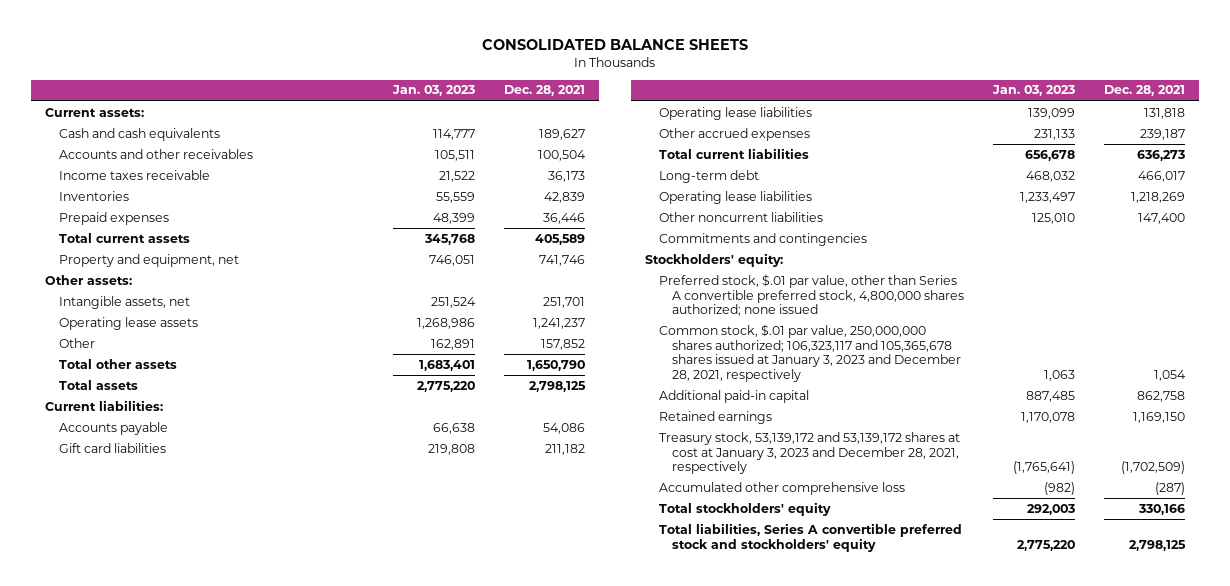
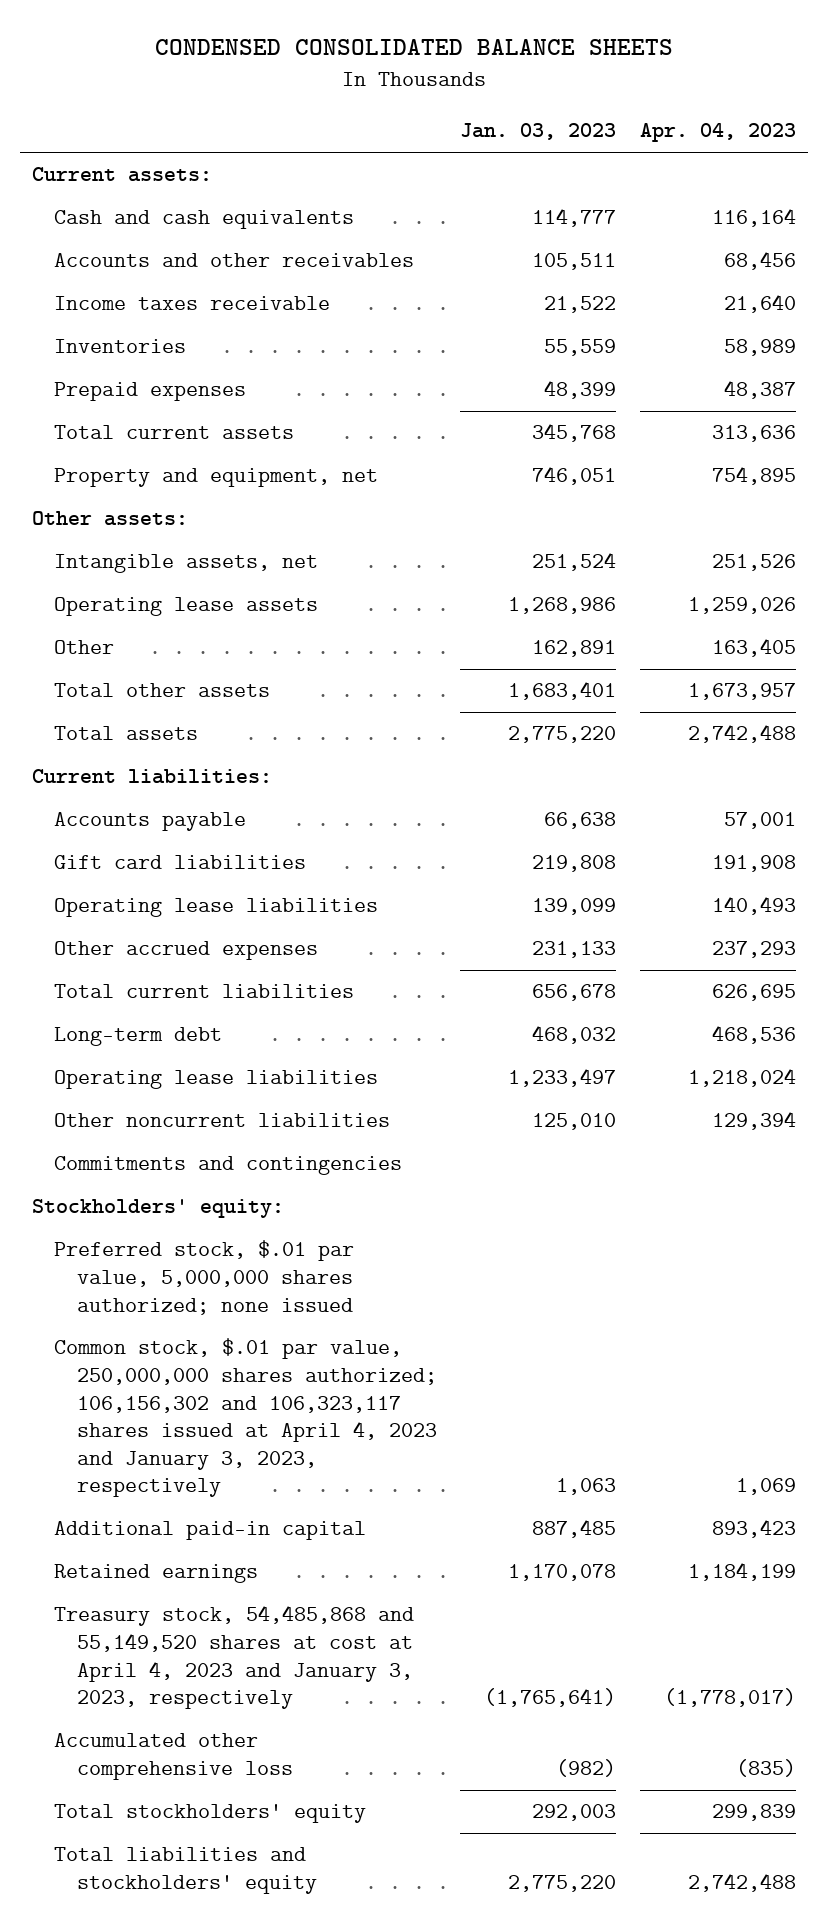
- CONSOLIDATED BALANCE SHEETS
+ CONDENSED CONSOLIDATED BALANCE SHEETS
- | Jan. 03, 2023 | Dec. 28, 2021
+ | Jan. 03, 2023 | Apr. 04, 2023
- Preferred stock, $.01 par value, other than Series A convertible preferred stock, 4,800,000 shares authorized; none issued
- Common stock, $.01 par value, 250,000,000 shares authorized; 106,323,117 and 105,365,678 shares issued at January 3, 2023 and December 28, 2021, respectively | 1,063 | 1,054
+ Preferred stock, $.01 par value, 5,000,000 shares authorized; none issued
+ Common stock, $.01 par value, 250,000,000 shares authorized; 106,156,302 and 106,323,117 shares issued at April 4, 2023 and January 3, 2023, respectively | 1,063 | 1,069
- Treasury stock, 53,139,172 and 53,139,172 shares at cost at January 3, 2023 and December 28, 2021, respectively | (1,765,641) | (1,702,509)
+ Treasury stock, 54,485,868 and 55,149,520 shares at cost at April 4, 2023 and January 3, 2023, respectively | (1,765,641) | (1,778,017)
- Total liabilities, Series A convertible preferred stock and stockholders' equity | 2,775,220 | 2,798,125
+ Total liabilities and stockholders' equity | 2,775,220 | 2,742,488

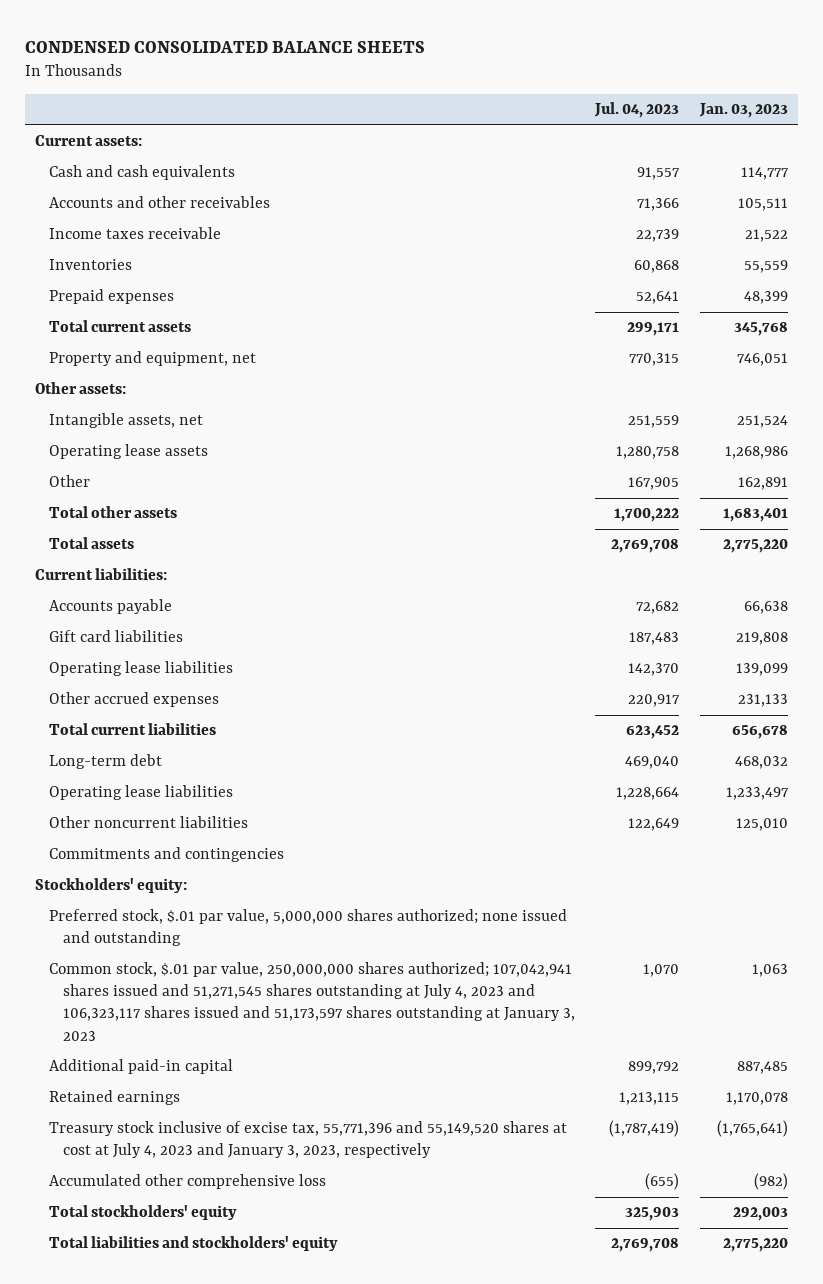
- | Jan. 03, 2023 | Apr. 04, 2023
+ | Jul. 04, 2023 | Jan. 03, 2023
- Preferred stock, $.01 par value, 5,000,000 shares authorized; none issued
- Common stock, $.01 par value, 250,000,000 shares authorized; 106,156,302 and 106,323,117 shares issued at April 4, 2023 and January 3, 2023, respectively | 1,063 | 1,069
+ Preferred stock, $.01 par value, 5,000,000 shares authorized; none issued and outstanding
+ Common stock, $.01 par value, 250,000,000 shares authorized; 107,042,941 shares issued and 51,271,545 shares outstanding at July 4, 2023 and 106,323,117 shares issued and 51,173,597 shares outstanding at January 3, 2023 | 1,070 | 1,063
- Treasury stock, 54,485,868 and 55,149,520 shares at cost at April 4, 2023 and January 3, 2023, respectively | (1,765,641) | (1,778,017)
+ Treasury stock inclusive of excise tax, 55,771,396 and 55,149,520 shares at cost at July 4, 2023 and January 3, 2023, respectively | (1,787,419) | (1,765,641)

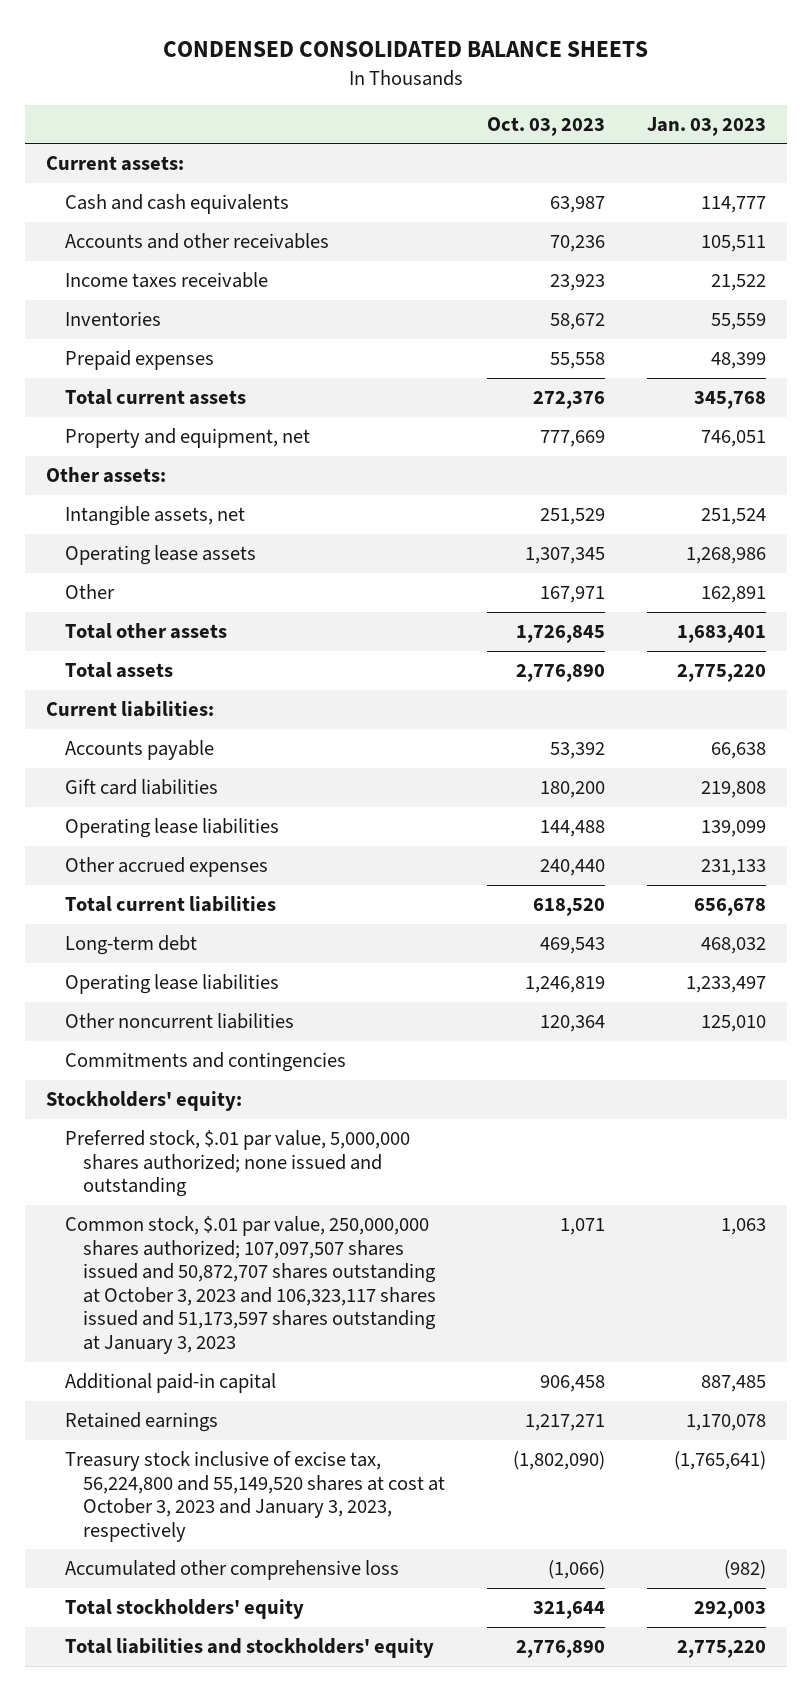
- | Jul. 04, 2023 | Jan. 03, 2023
+ | Oct. 03, 2023 | Jan. 03, 2023
- Common stock, $.01 par value, 250,000,000 shares authorized; 107,042,941 shares issued and 51,271,545 shares outstanding at July 4, 2023 and 106,323,117 shares issued and 51,173,597 shares outstanding at January 3, 2023 | 1,070 | 1,063
+ Common stock, $.01 par value, 250,000,000 shares authorized; 107,097,507 shares issued and 50,872,707 shares outstanding at October 3, 2023 and 106,323,117 shares issued and 51,173,597 shares outstanding at January 3, 2023 | 1,071 | 1,063
- Treasury stock inclusive of excise tax, 55,771,396 and 55,149,520 shares at cost at July 4, 2023 and January 3, 2023, respectively | (1,787,419) | (1,765,641)
+ Treasury stock inclusive of excise tax, 56,224,800 and 55,149,520 shares at cost at October 3, 2023 and January 3, 2023, respectively | (1,802,090) | (1,765,641)

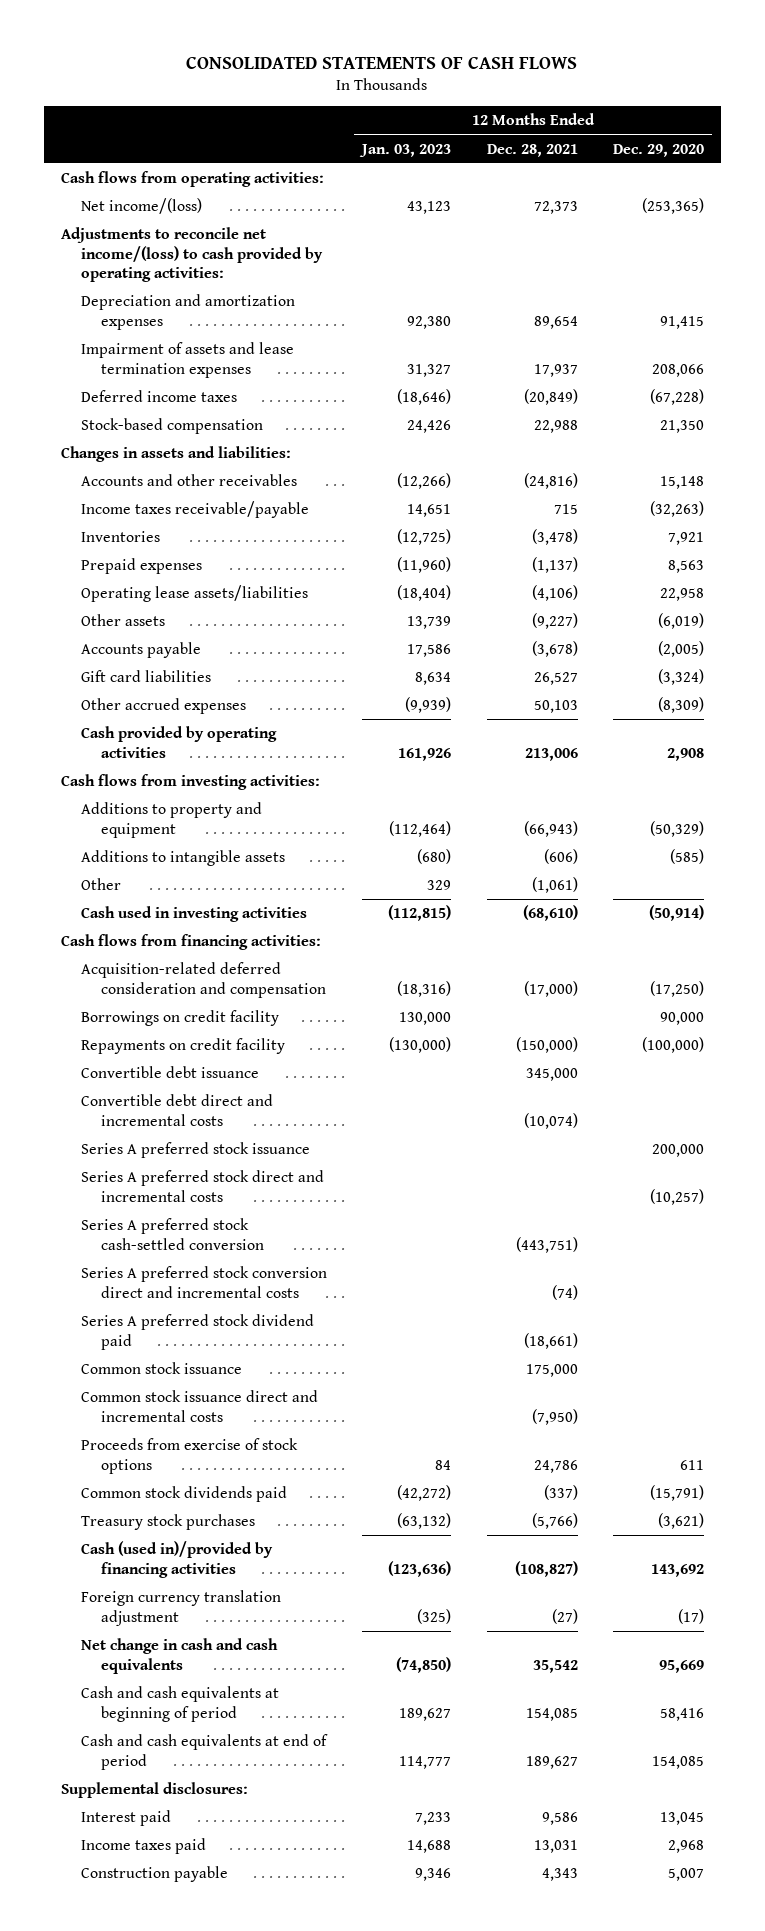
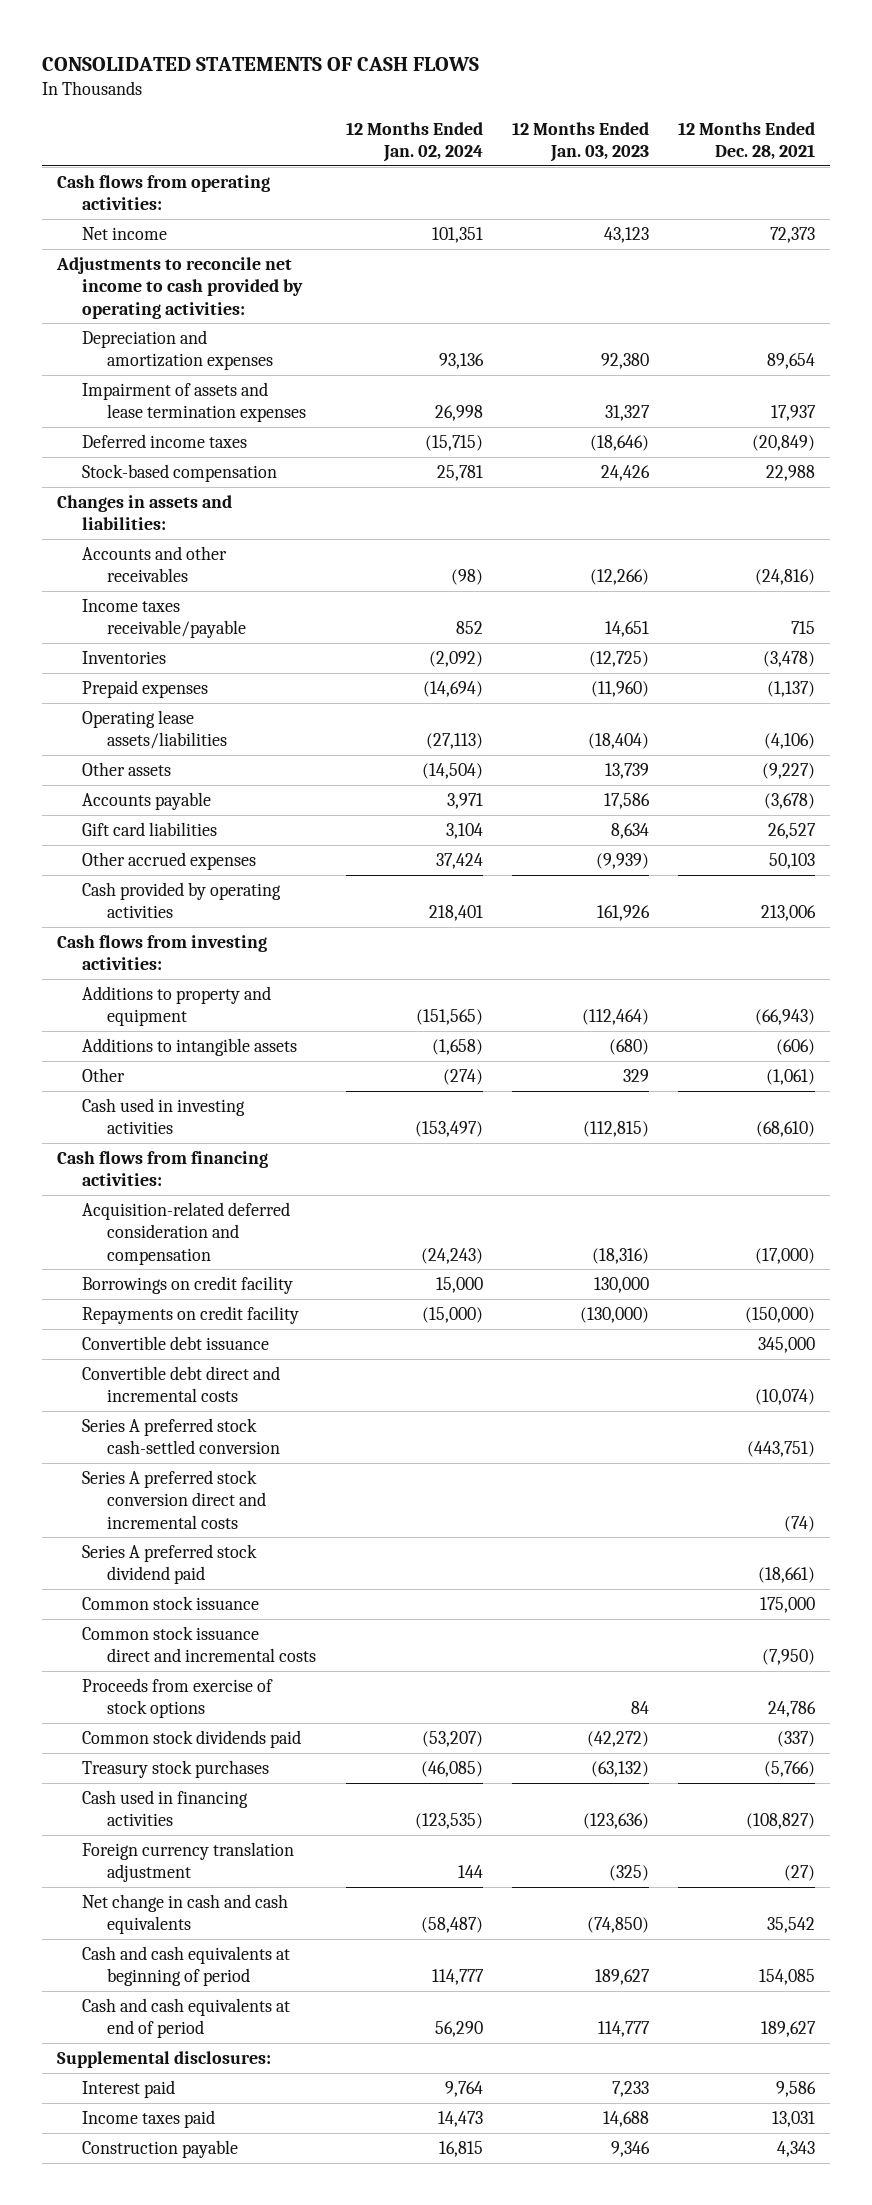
- | 12 Months Ended Jan. 03, 2023 | 12 Months Ended Dec. 28, 2021 | 12 Months Ended Dec. 29, 2020
+ | 12 Months Ended Jan. 02, 2024 | 12 Months Ended Jan. 03, 2023 | 12 Months Ended Dec. 28, 2021
- Net income/(loss) | 43,123 | 72,373 | (253,365)
- Adjustments to reconcile net income/(loss) to cash provided by operating activities:
+ Net income | 101,351 | 43,123 | 72,373
+ Adjustments to reconcile net income to cash provided by operating activities:
- Series A preferred stock issuance | | | 200,000
- Series A preferred stock direct and incremental costs | | | (10,257)
- Cash (used in)/provided by financing activities | (123,636) | (108,827) | 143,692
+ Cash used in financing activities | (123,535) | (123,636) | (108,827)

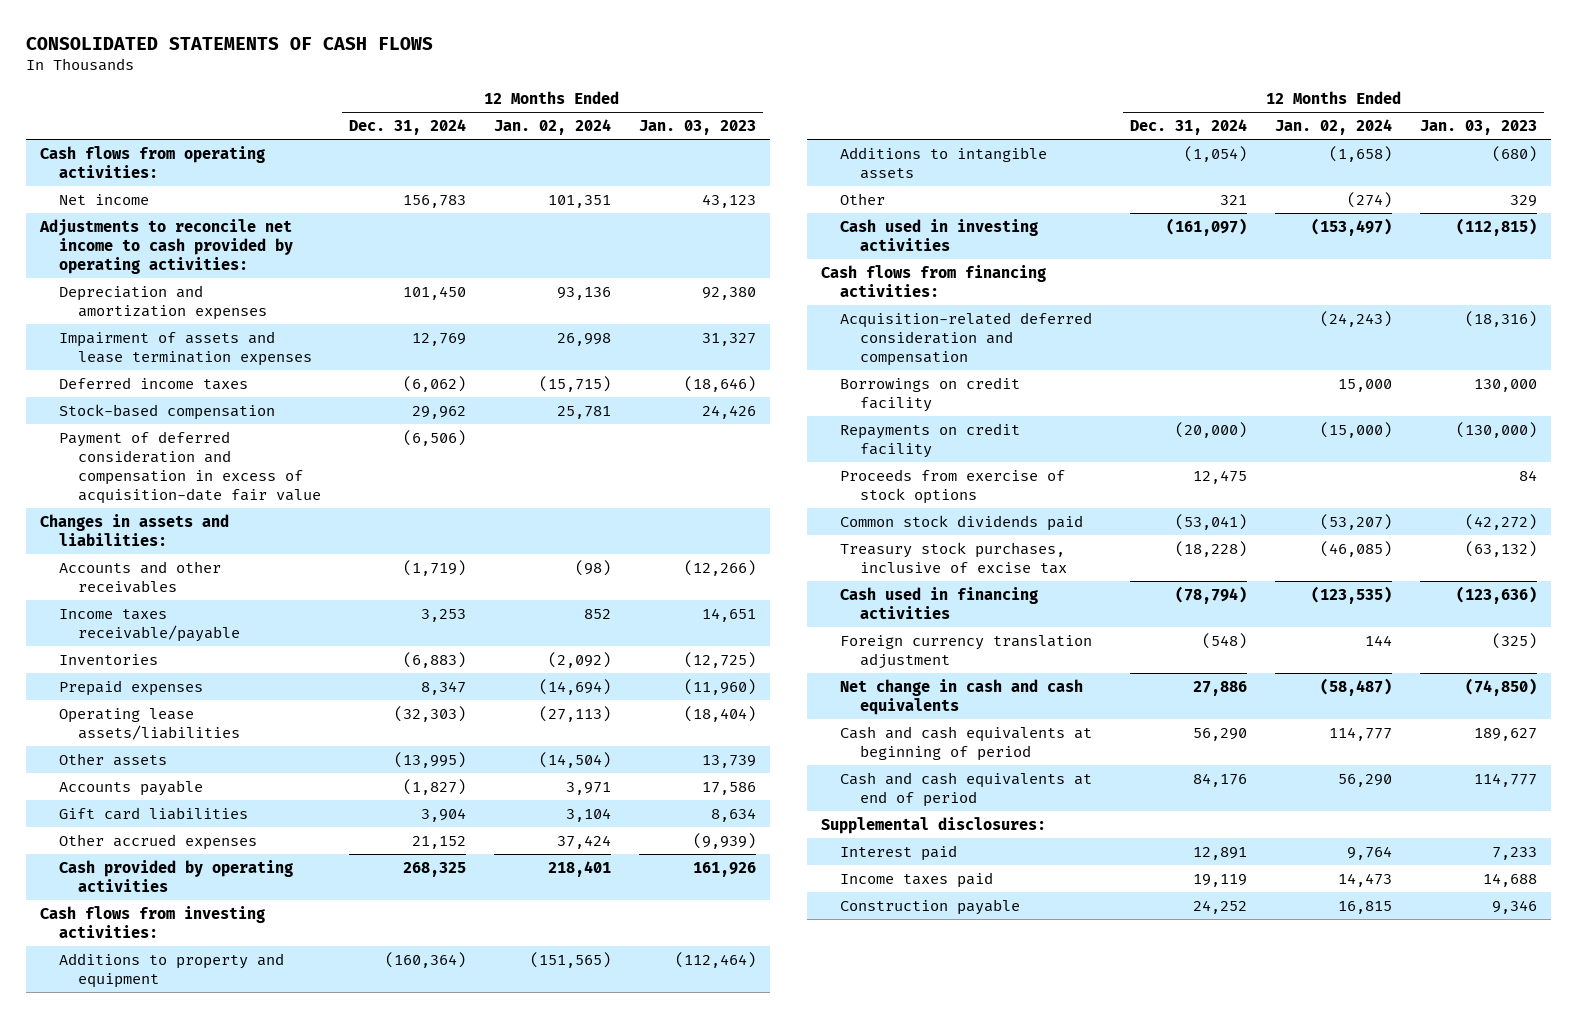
- | 12 Months Ended Jan. 02, 2024 | 12 Months Ended Jan. 03, 2023 | 12 Months Ended Dec. 28, 2021
+ | 12 Months Ended Dec. 31, 2024 | 12 Months Ended Jan. 02, 2024 | 12 Months Ended Jan. 03, 2023
+ Payment of deferred consideration and compensation in excess of acquisition-date fair value | (6,506) | |
- Convertible debt issuance | | | 345,000
- Convertible debt direct and incremental costs | | | (10,074)
- Series A preferred stock cash-settled conversion | | | (443,751)
- Series A preferred stock conversion direct and incremental costs | | | (74)
- Series A preferred stock dividend paid | | | (18,661)
- Common stock issuance | | | 175,000
- Common stock issuance direct and incremental costs | | | (7,950)
- Treasury stock purchases | (46,085) | (63,132) | (5,766)
+ Treasury stock purchases, inclusive of excise tax | (18,228) | (46,085) | (63,132)

